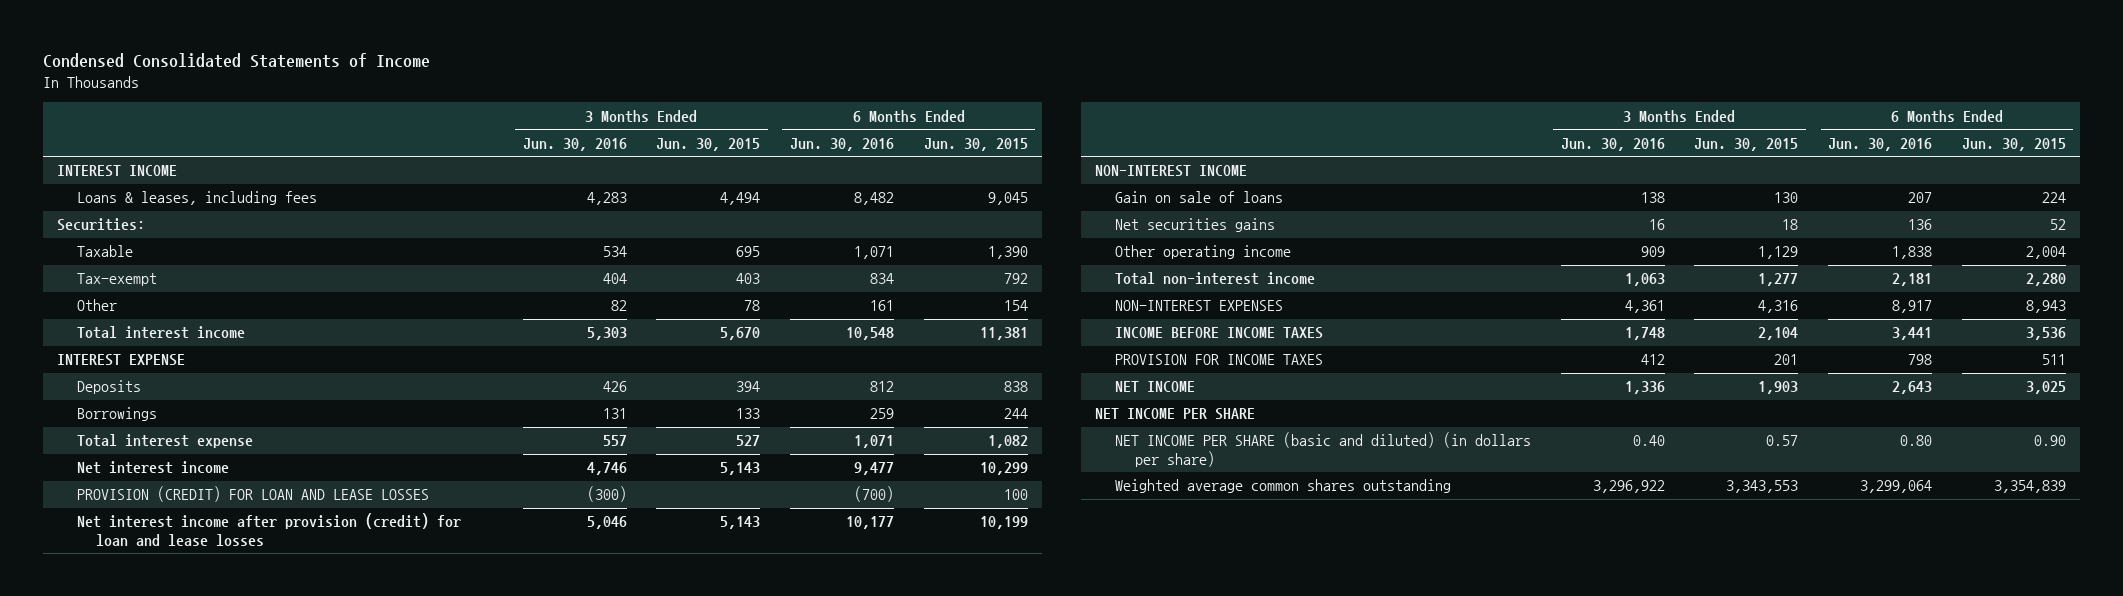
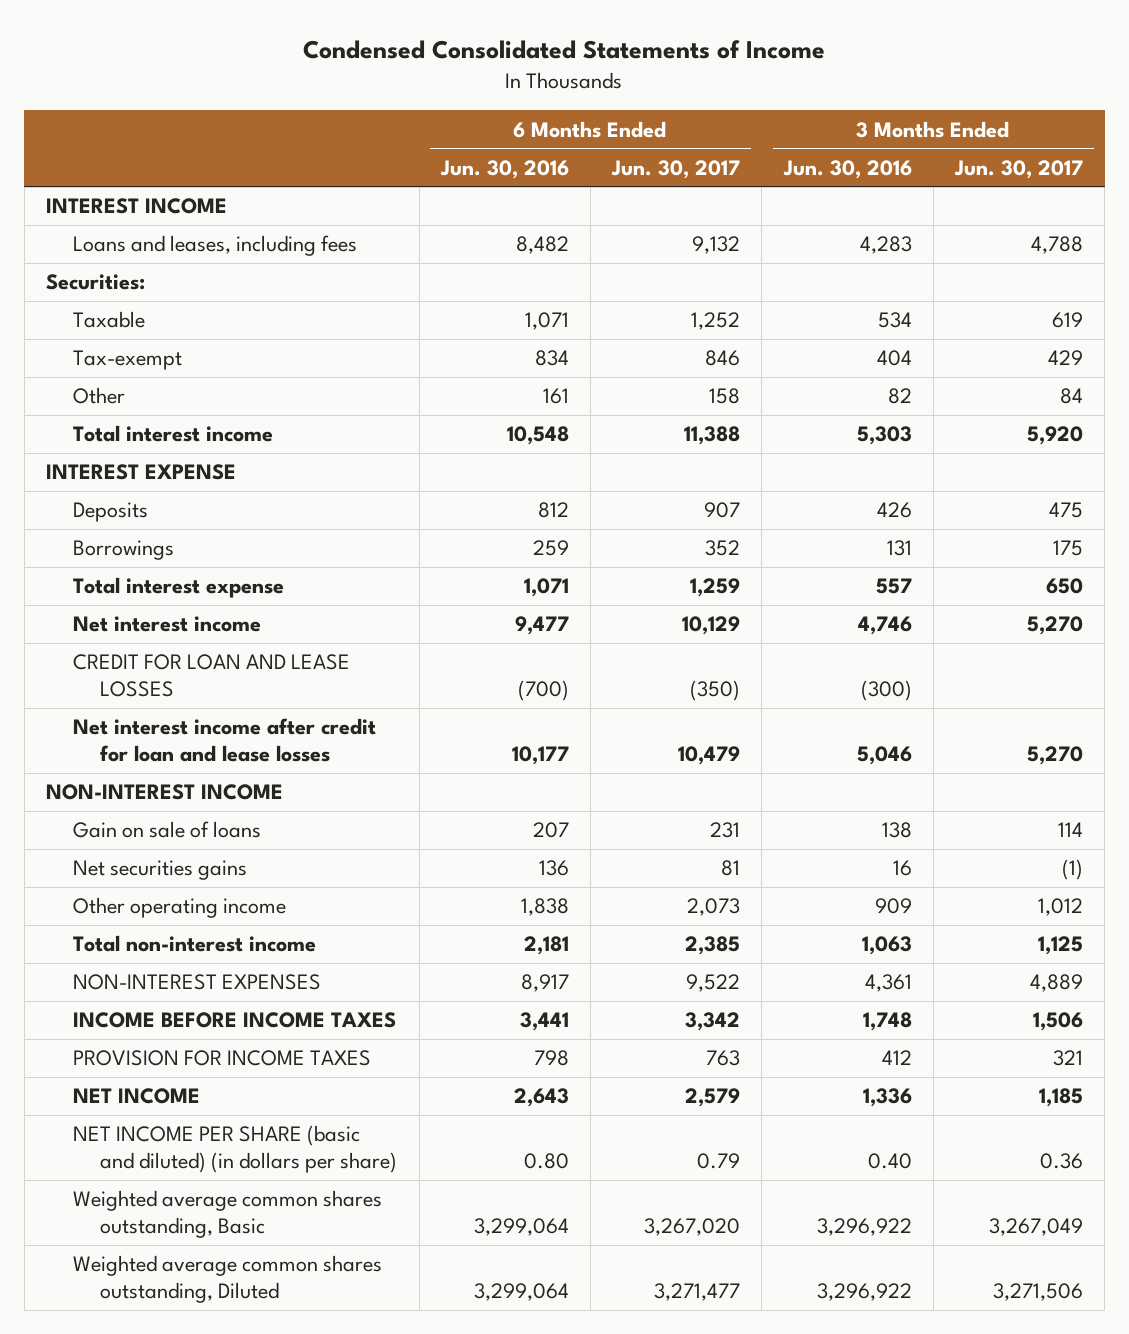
- | 3 Months Ended Jun. 30, 2016 | 3 Months Ended Jun. 30, 2015 | 6 Months Ended Jun. 30, 2016 | 6 Months Ended Jun. 30, 2015
+ | 6 Months Ended Jun. 30, 2016 | 6 Months Ended Jun. 30, 2017 | 3 Months Ended Jun. 30, 2016 | 3 Months Ended Jun. 30, 2017
- Loans & leases, including fees | 4,283 | 4,494 | 8,482 | 9,045
+ Loans and leases, including fees | 8,482 | 9,132 | 4,283 | 4,788
- PROVISION (CREDIT) FOR LOAN AND LEASE LOSSES | (300) | | (700) | 100
- Net interest income after provision (credit) for loan and lease losses | 5,046 | 5,143 | 10,177 | 10,199
+ CREDIT FOR LOAN AND LEASE LOSSES | (700) | (350) | (300) |
+ Net interest income after credit for loan and lease losses | 10,177 | 10,479 | 5,046 | 5,270
- NET INCOME PER SHARE
- Weighted average common shares outstanding | 3,296,922 | 3,343,553 | 3,299,064 | 3,354,839
+ Weighted average common shares outstanding, Basic | 3,299,064 | 3,267,020 | 3,296,922 | 3,267,049
+ Weighted average common shares outstanding, Diluted | 3,299,064 | 3,271,477 | 3,296,922 | 3,271,506

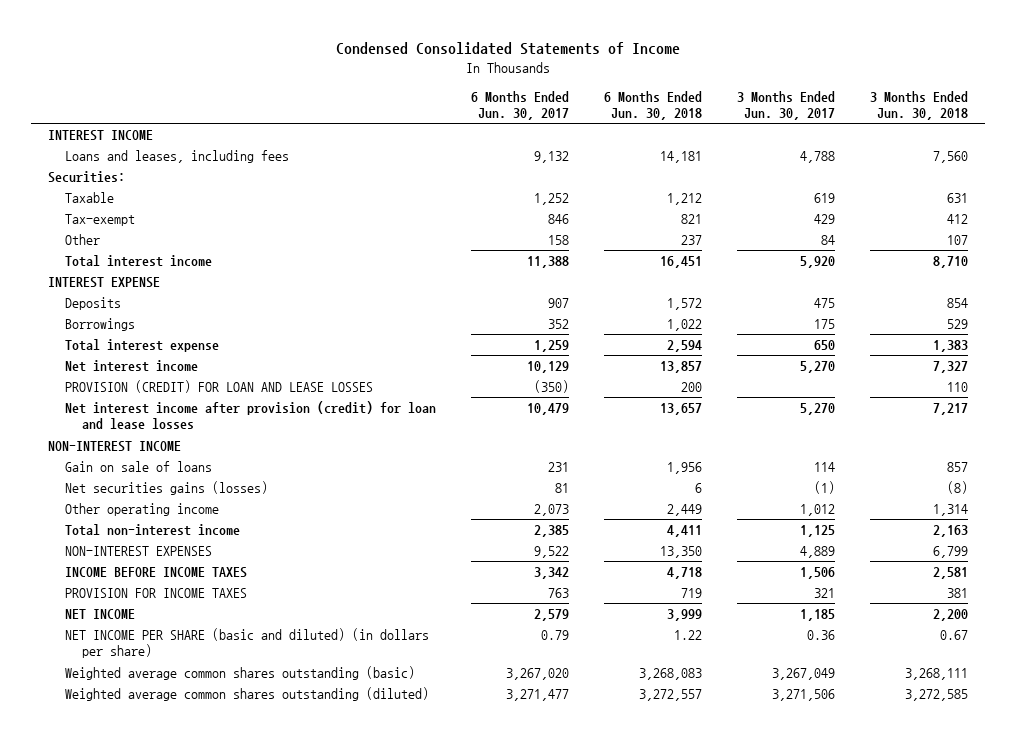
- | 6 Months Ended Jun. 30, 2016 | 6 Months Ended Jun. 30, 2017 | 3 Months Ended Jun. 30, 2016 | 3 Months Ended Jun. 30, 2017
+ | 6 Months Ended Jun. 30, 2017 | 6 Months Ended Jun. 30, 2018 | 3 Months Ended Jun. 30, 2017 | 3 Months Ended Jun. 30, 2018
- CREDIT FOR LOAN AND LEASE LOSSES | (700) | (350) | (300) |
- Net interest income after credit for loan and lease losses | 10,177 | 10,479 | 5,046 | 5,270
+ PROVISION (CREDIT) FOR LOAN AND LEASE LOSSES | (350) | 200 | | 110
+ Net interest income after provision (credit) for loan and lease losses | 10,479 | 13,657 | 5,270 | 7,217
- Net securities gains | 136 | 81 | 16 | (1)
+ Net securities gains (losses) | 81 | 6 | (1) | (8)
- Weighted average common shares outstanding, Basic | 3,299,064 | 3,267,020 | 3,296,922 | 3,267,049
- Weighted average common shares outstanding, Diluted | 3,299,064 | 3,271,477 | 3,296,922 | 3,271,506
+ Weighted average common shares outstanding (basic) | 3,267,020 | 3,268,083 | 3,267,049 | 3,268,111
+ Weighted average common shares outstanding (diluted) | 3,271,477 | 3,272,557 | 3,271,506 | 3,272,585

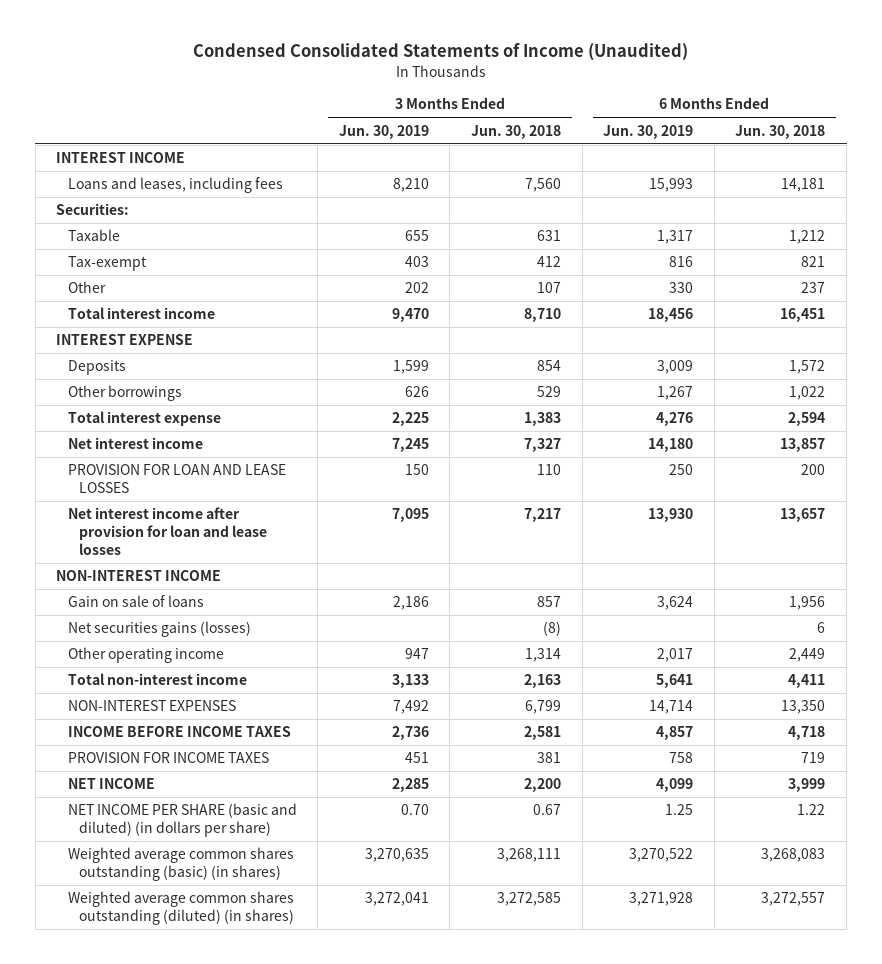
- Condensed Consolidated Statements of Income
+ Condensed Consolidated Statements of Income (Unaudited)
- | 6 Months Ended Jun. 30, 2017 | 6 Months Ended Jun. 30, 2018 | 3 Months Ended Jun. 30, 2017 | 3 Months Ended Jun. 30, 2018
+ | 3 Months Ended Jun. 30, 2019 | 3 Months Ended Jun. 30, 2018 | 6 Months Ended Jun. 30, 2019 | 6 Months Ended Jun. 30, 2018
- Borrowings | 352 | 1,022 | 175 | 529
+ Other borrowings | 626 | 529 | 1,267 | 1,022
- PROVISION (CREDIT) FOR LOAN AND LEASE LOSSES | (350) | 200 | | 110
- Net interest income after provision (credit) for loan and lease losses | 10,479 | 13,657 | 5,270 | 7,217
+ PROVISION FOR LOAN AND LEASE LOSSES | 150 | 110 | 250 | 200
+ Net interest income after provision for loan and lease losses | 7,095 | 7,217 | 13,930 | 13,657
- Weighted average common shares outstanding (basic) | 3,267,020 | 3,268,083 | 3,267,049 | 3,268,111
- Weighted average common shares outstanding (diluted) | 3,271,477 | 3,272,557 | 3,271,506 | 3,272,585
+ Weighted average common shares outstanding (basic) (in shares) | 3,270,635 | 3,268,111 | 3,270,522 | 3,268,083
+ Weighted average common shares outstanding (diluted) (in shares) | 3,272,041 | 3,272,585 | 3,271,928 | 3,272,557

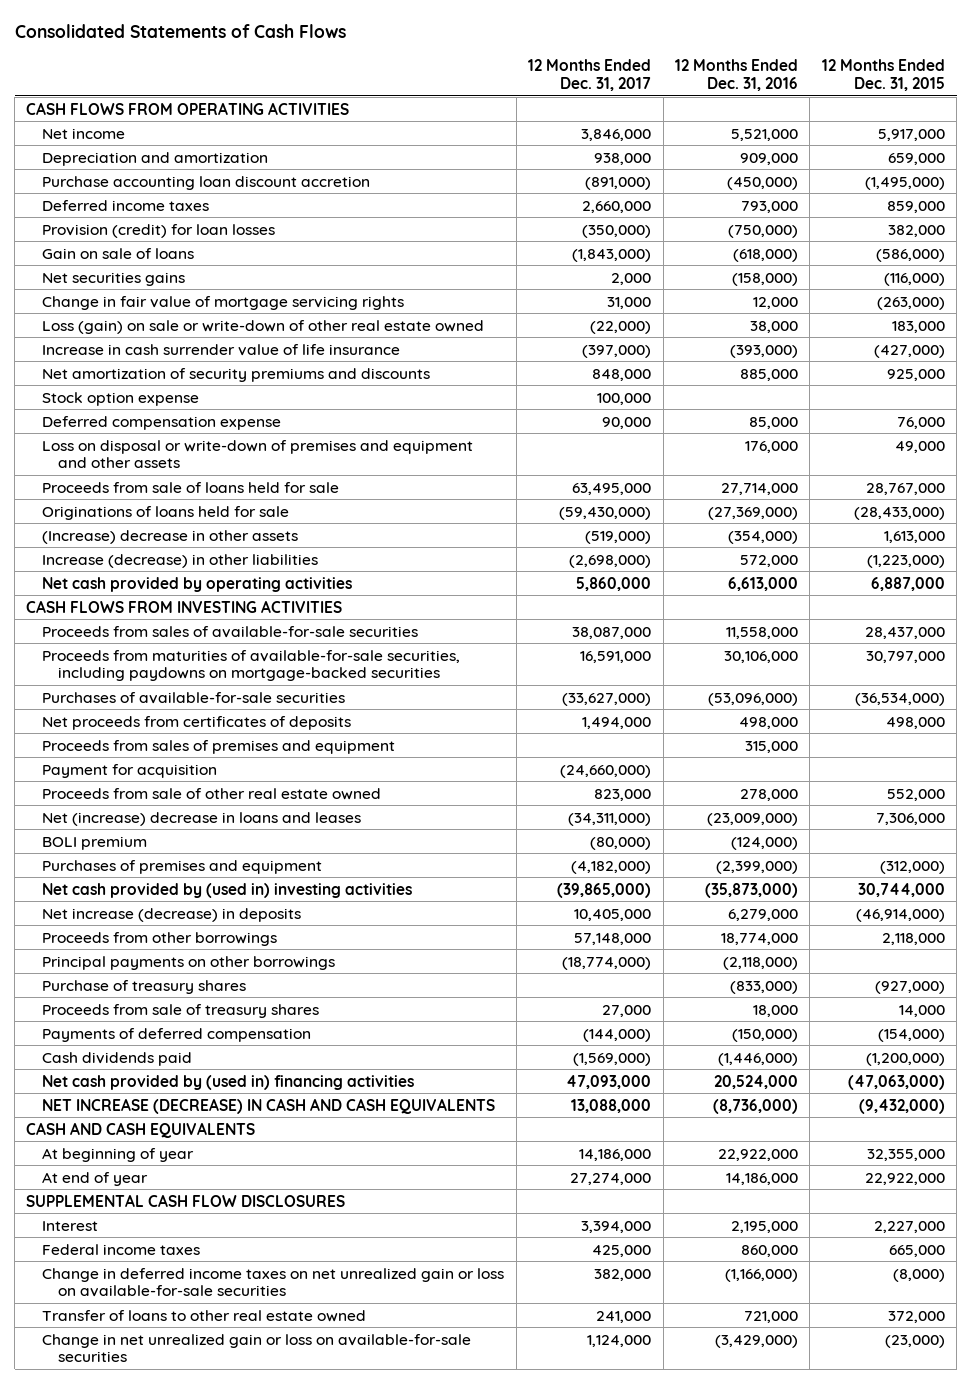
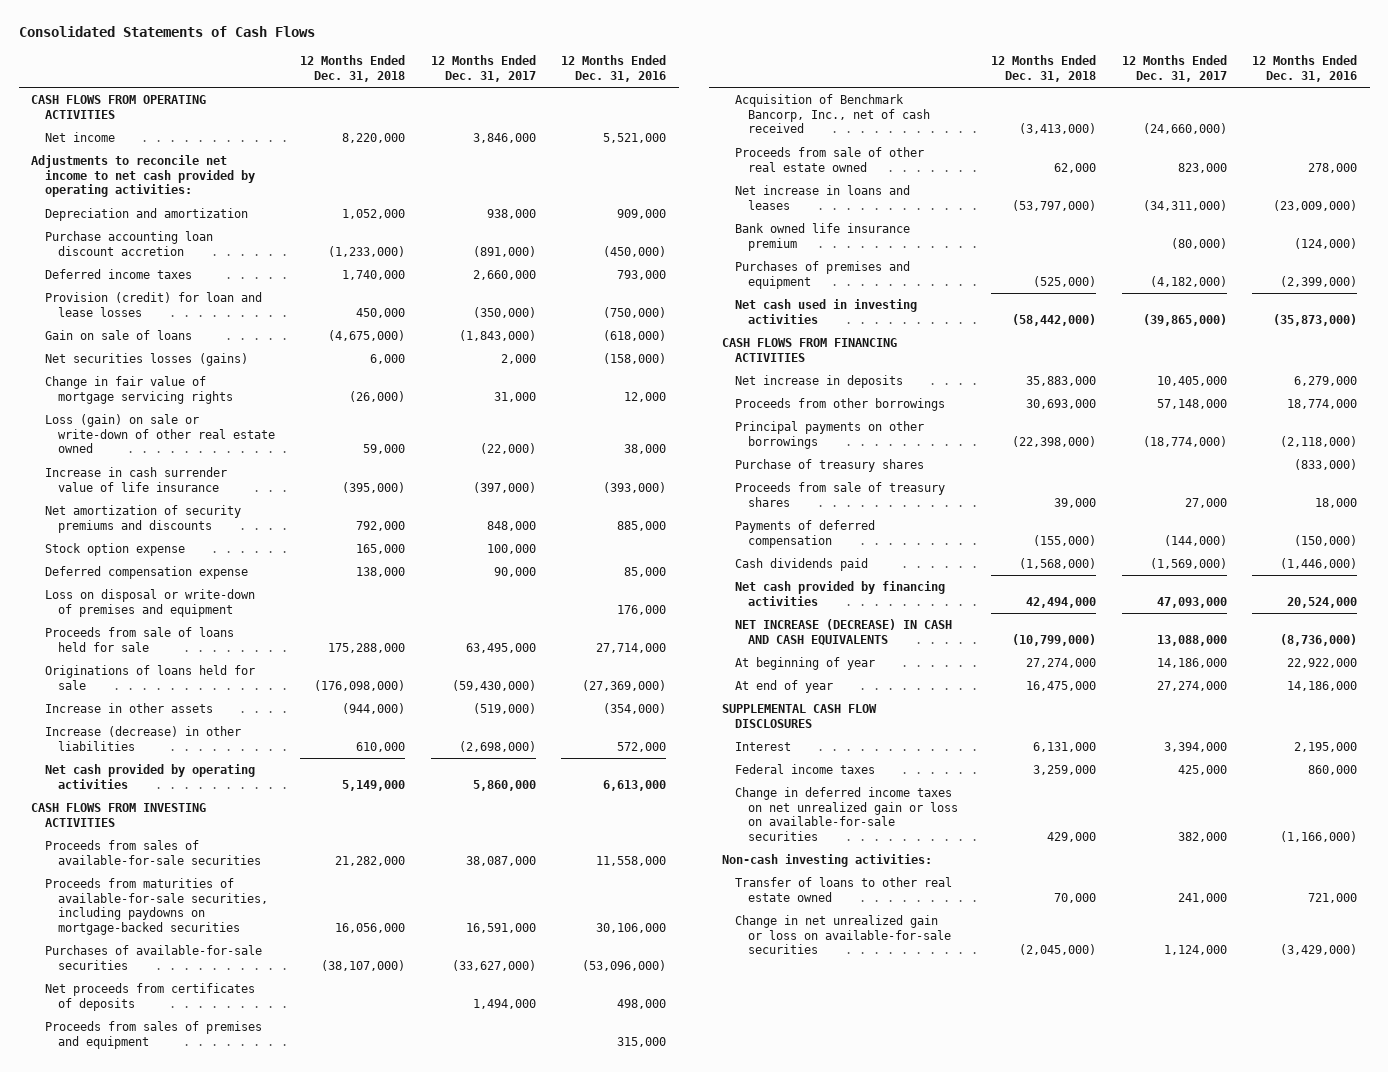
- | 12 Months Ended Dec. 31, 2017 | 12 Months Ended Dec. 31, 2016 | 12 Months Ended Dec. 31, 2015
+ | 12 Months Ended Dec. 31, 2018 | 12 Months Ended Dec. 31, 2017 | 12 Months Ended Dec. 31, 2016
+ Adjustments to reconcile net income to net cash provided by operating activities:
- Provision (credit) for loan losses | (350,000) | (750,000) | 382,000
+ Provision (credit) for loan and lease losses | 450,000 | (350,000) | (750,000)
- Net securities gains | 2,000 | (158,000) | (116,000)
+ Net securities losses (gains) | 6,000 | 2,000 | (158,000)
- Loss on disposal or write-down of premises and equipment and other assets | | 176,000 | 49,000
+ Loss on disposal or write-down of premises and equipment | | | 176,000
- (Increase) decrease in other assets | (519,000) | (354,000) | 1,613,000
+ Increase in other assets | (944,000) | (519,000) | (354,000)
- Payment for acquisition | (24,660,000) | |
+ Acquisition of Benchmark Bancorp, Inc., net of cash received | (3,413,000) | (24,660,000) |
- Net (increase) decrease in loans and leases | (34,311,000) | (23,009,000) | 7,306,000
- BOLI premium | (80,000) | (124,000) |
+ Net increase in loans and leases | (53,797,000) | (34,311,000) | (23,009,000)
+ Bank owned life insurance premium | | (80,000) | (124,000)
- Net cash provided by (used in) investing activities | (39,865,000) | (35,873,000) | 30,744,000
- Net increase (decrease) in deposits | 10,405,000 | 6,279,000 | (46,914,000)
+ Net cash used in investing activities | (58,442,000) | (39,865,000) | (35,873,000)
+ CASH FLOWS FROM FINANCING ACTIVITIES
+ Net increase in deposits | 35,883,000 | 10,405,000 | 6,279,000
- Net cash provided by (used in) financing activities | 47,093,000 | 20,524,000 | (47,063,000)
+ Net cash provided by financing activities | 42,494,000 | 47,093,000 | 20,524,000
- CASH AND CASH EQUIVALENTS
+ Non-cash investing activities:

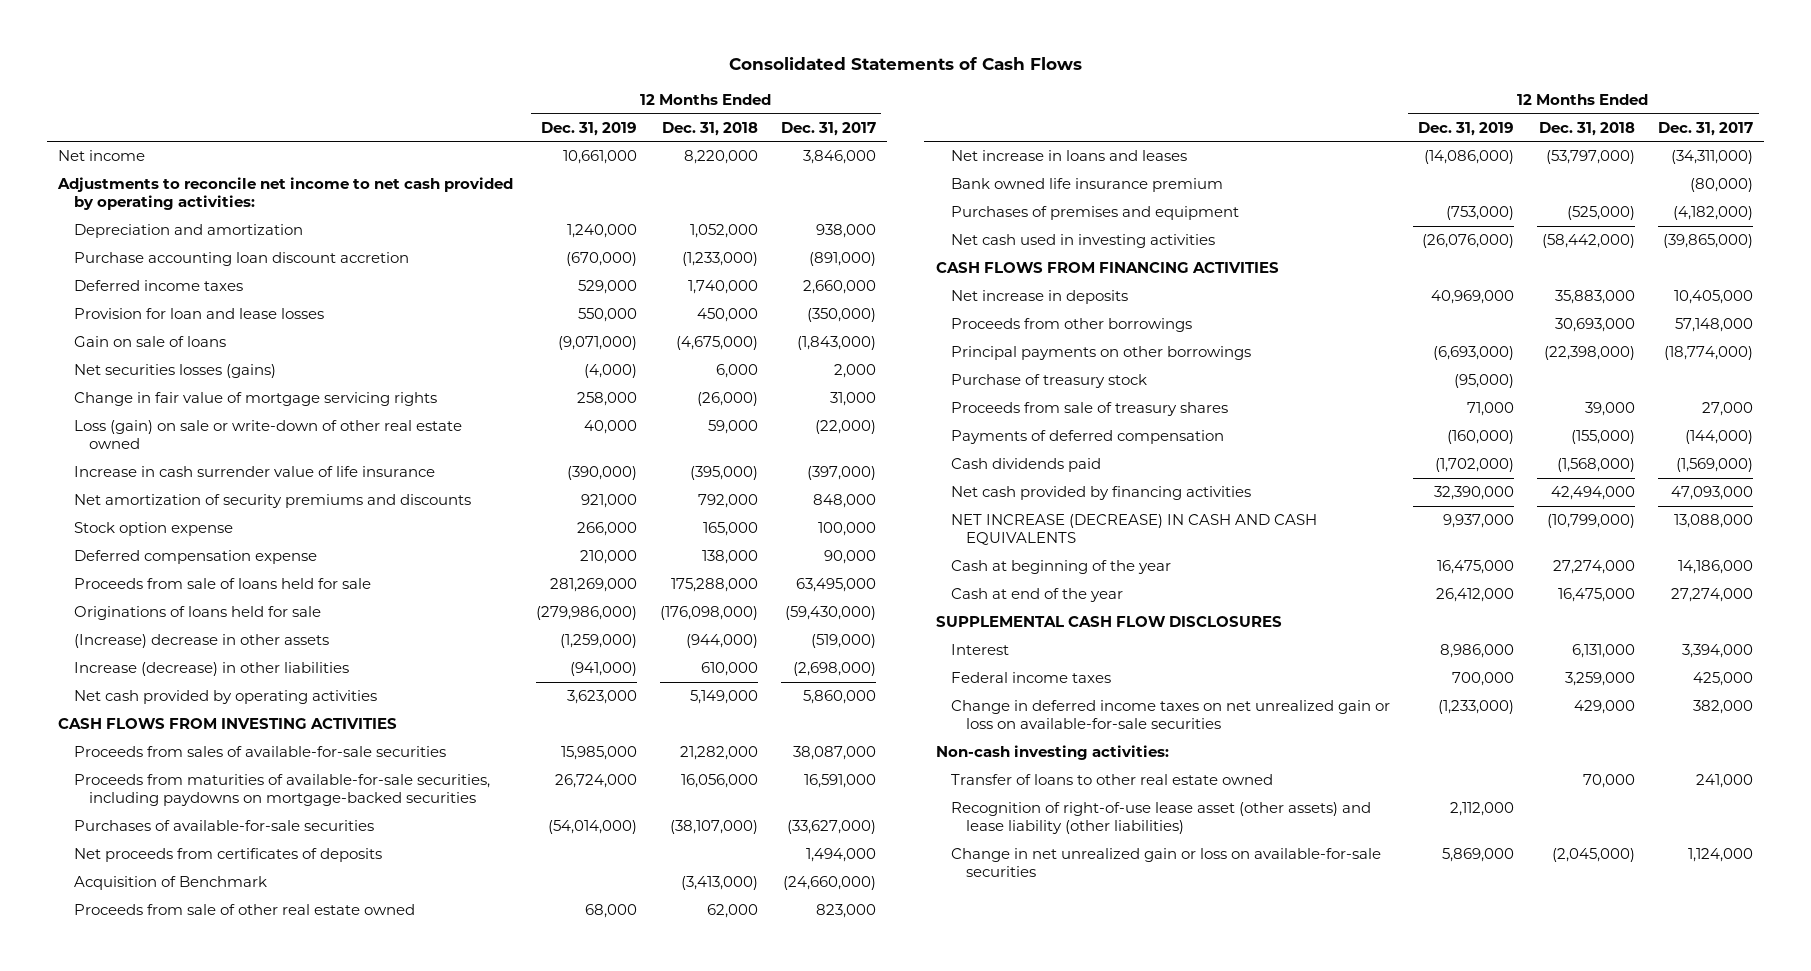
- | 12 Months Ended Dec. 31, 2018 | 12 Months Ended Dec. 31, 2017 | 12 Months Ended Dec. 31, 2016
+ | 12 Months Ended Dec. 31, 2019 | 12 Months Ended Dec. 31, 2018 | 12 Months Ended Dec. 31, 2017
- CASH FLOWS FROM OPERATING ACTIVITIES
- Provision (credit) for loan and lease losses | 450,000 | (350,000) | (750,000)
+ Provision for loan and lease losses | 550,000 | 450,000 | (350,000)
- Loss on disposal or write-down of premises and equipment | | | 176,000
- Increase in other assets | (944,000) | (519,000) | (354,000)
+ (Increase) decrease in other assets | (1,259,000) | (944,000) | (519,000)
- Proceeds from sales of premises and equipment | | | 315,000
- Acquisition of Benchmark Bancorp, Inc., net of cash received | (3,413,000) | (24,660,000) |
+ Acquisition of Benchmark | | (3,413,000) | (24,660,000)
- Purchase of treasury shares | | | (833,000)
+ Purchase of treasury stock | (95,000) | |
- At beginning of year | 27,274,000 | 14,186,000 | 22,922,000
- At end of year | 16,475,000 | 27,274,000 | 14,186,000
+ Cash at beginning of the year | 16,475,000 | 27,274,000 | 14,186,000
+ Cash at end of the year | 26,412,000 | 16,475,000 | 27,274,000
+ Recognition of right-of-use lease asset (other assets) and lease liability (other liabilities) | 2,112,000 | |

